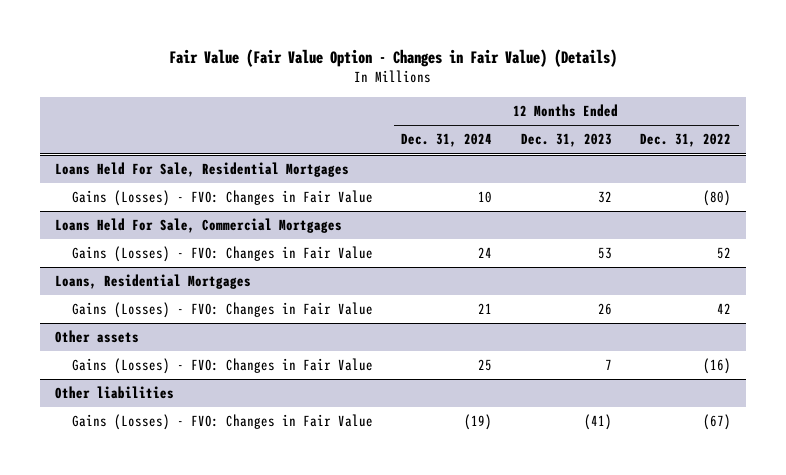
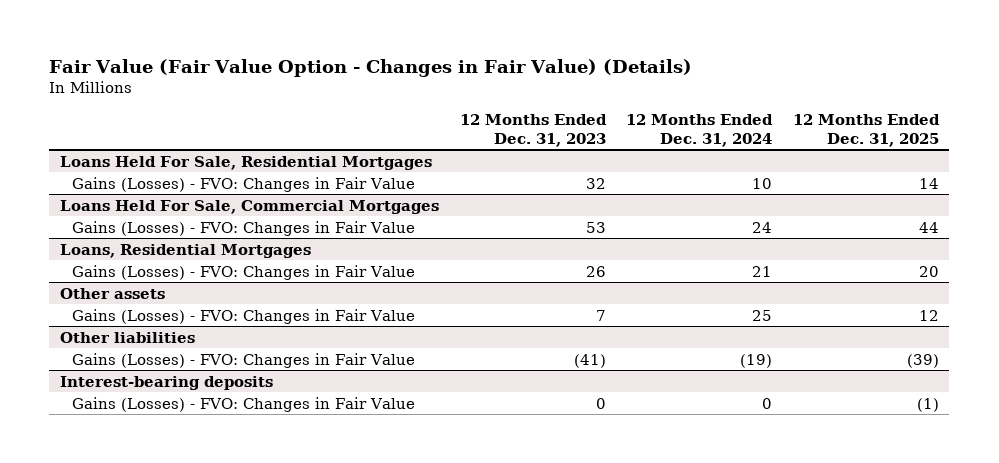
- | 12 Months Ended Dec. 31, 2024 | 12 Months Ended Dec. 31, 2023 | 12 Months Ended Dec. 31, 2022
+ | 12 Months Ended Dec. 31, 2023 | 12 Months Ended Dec. 31, 2024 | 12 Months Ended Dec. 31, 2025
+ Interest-bearing deposits
+ Gains (Losses) - FVO: Changes in Fair Value | 0 | 0 | (1)

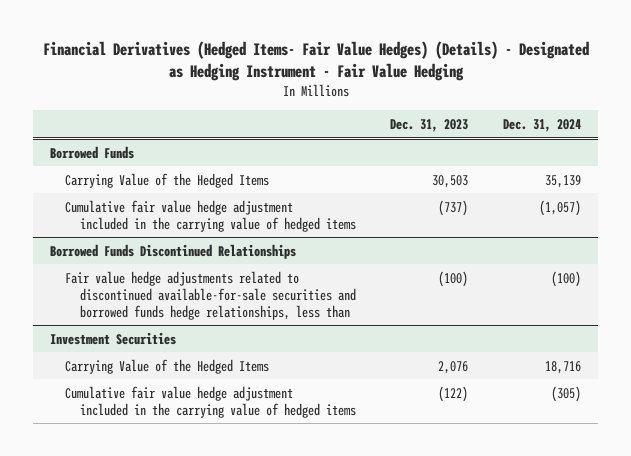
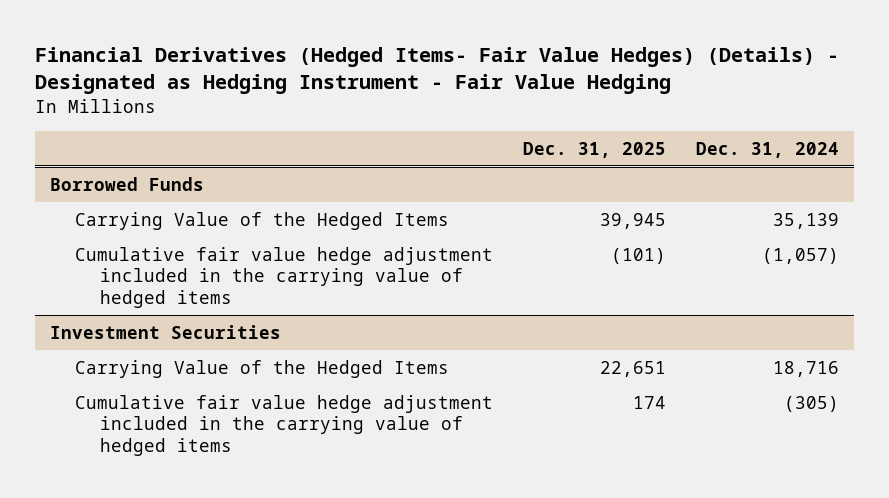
- | Dec. 31, 2023 | Dec. 31, 2024
+ | Dec. 31, 2025 | Dec. 31, 2024
- Borrowed Funds Discontinued Relationships
- Fair value hedge adjustments related to discontinued available-for-sale securities and borrowed funds hedge relationships, less than | (100) | (100)

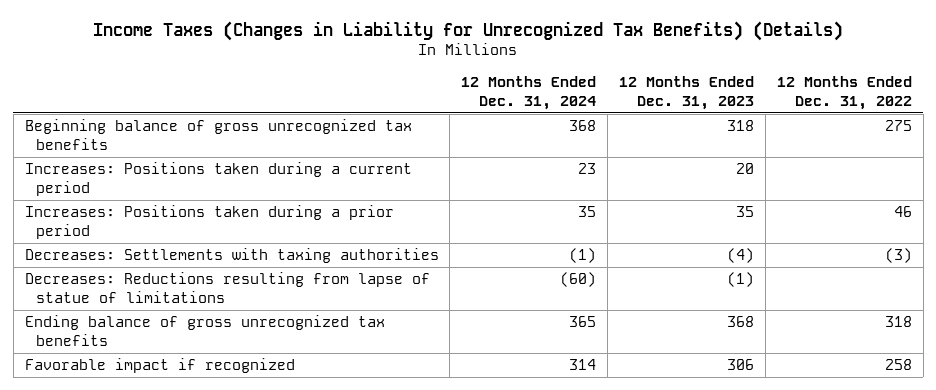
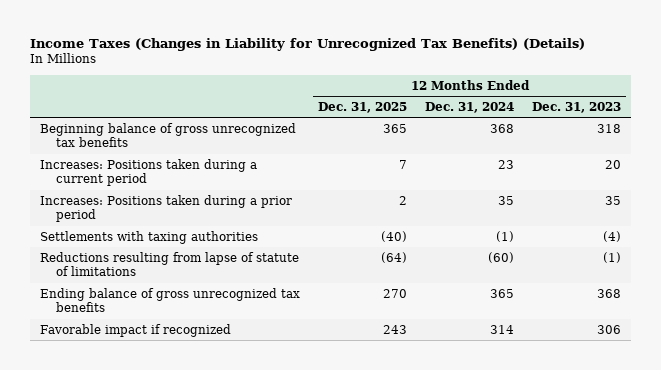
- | 12 Months Ended Dec. 31, 2024 | 12 Months Ended Dec. 31, 2023 | 12 Months Ended Dec. 31, 2022
+ | 12 Months Ended Dec. 31, 2025 | 12 Months Ended Dec. 31, 2024 | 12 Months Ended Dec. 31, 2023
- Decreases: Settlements with taxing authorities | (1) | (4) | (3)
- Decreases: Reductions resulting from lapse of statue of limitations | (60) | (1) |
+ Settlements with taxing authorities | (40) | (1) | (4)
+ Reductions resulting from lapse of statute of limitations | (64) | (60) | (1)

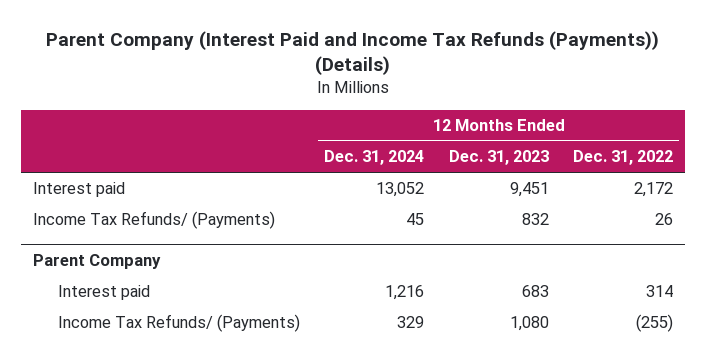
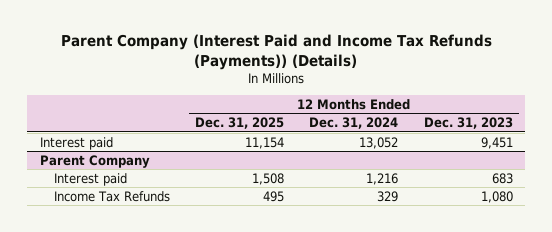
- | 12 Months Ended Dec. 31, 2024 | 12 Months Ended Dec. 31, 2023 | 12 Months Ended Dec. 31, 2022
+ | 12 Months Ended Dec. 31, 2025 | 12 Months Ended Dec. 31, 2024 | 12 Months Ended Dec. 31, 2023
- Income Tax Refunds/ (Payments) | 45 | 832 | 26
@ Parent Company
- Income Tax Refunds/ (Payments) | 329 | 1,080 | (255)
+ Income Tax Refunds | 495 | 329 | 1,080

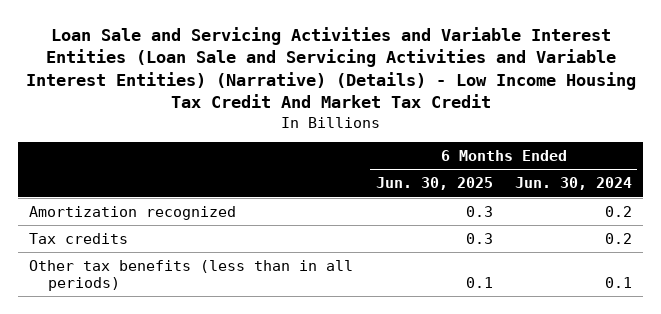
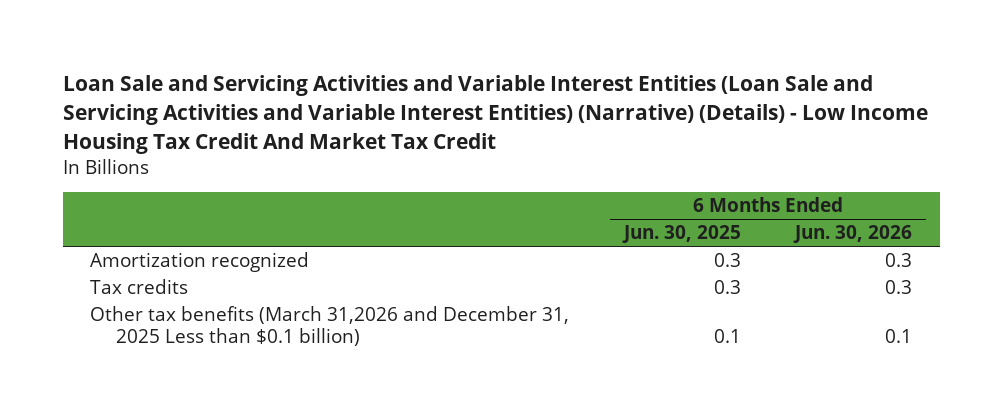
- | 6 Months Ended Jun. 30, 2025 | 6 Months Ended Jun. 30, 2024
+ | 6 Months Ended Jun. 30, 2025 | 6 Months Ended Jun. 30, 2026
- Other tax benefits (less than in all periods) | 0.1 | 0.1
+ Other tax benefits (March 31,2026 and December 31, 2025 Less than $0.1 billion) | 0.1 | 0.1

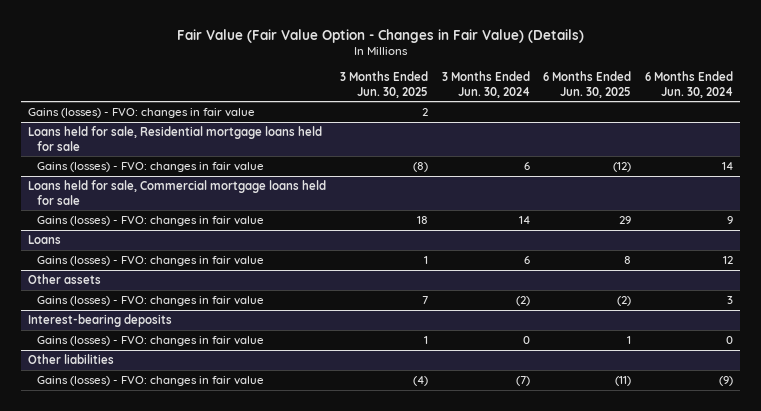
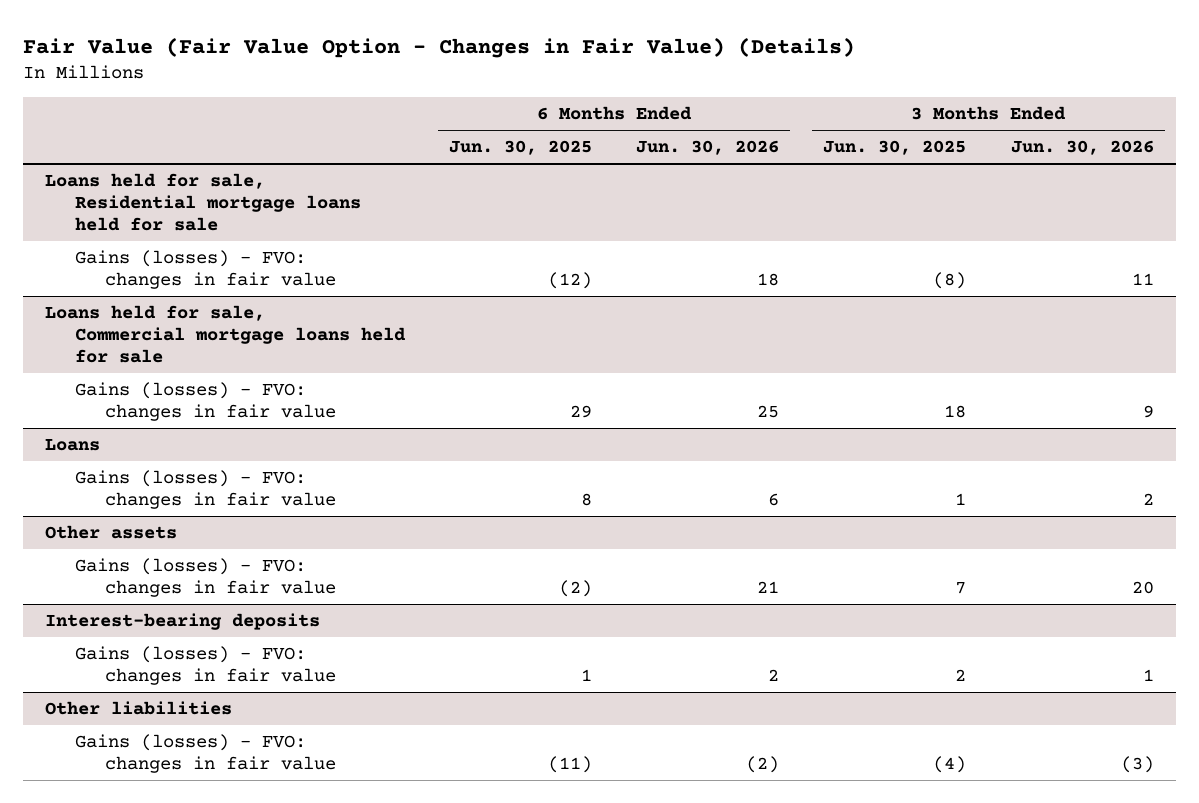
- | 3 Months Ended Jun. 30, 2025 | 3 Months Ended Jun. 30, 2024 | 6 Months Ended Jun. 30, 2025 | 6 Months Ended Jun. 30, 2024
+ | 6 Months Ended Jun. 30, 2025 | 6 Months Ended Jun. 30, 2026 | 3 Months Ended Jun. 30, 2025 | 3 Months Ended Jun. 30, 2026
- Gains (losses) - FVO: changes in fair value | 2 | | |
@ Interest-bearing deposits
- Gains (losses) - FVO: changes in fair value | 1 | 0 | 1 | 0
+ Gains (losses) - FVO: changes in fair value | 1 | 2 | 2 | 1

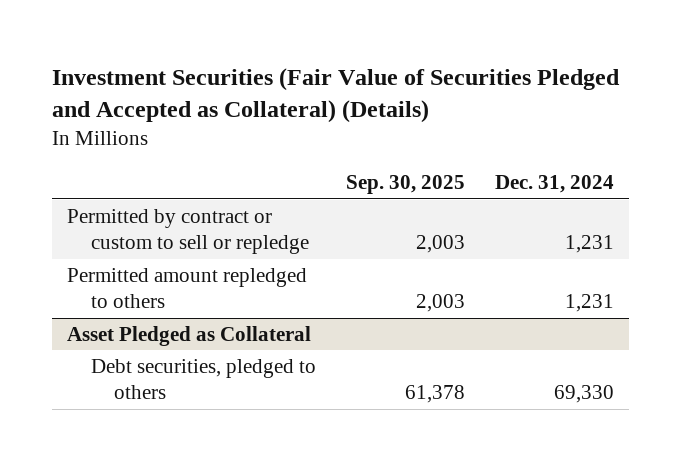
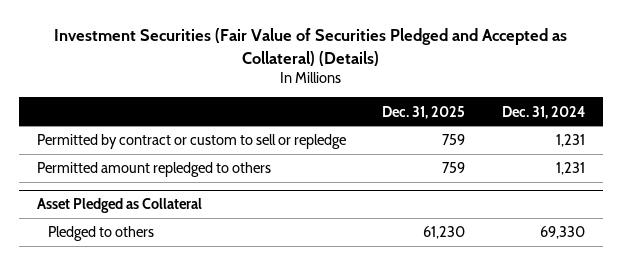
- | Sep. 30, 2025 | Dec. 31, 2024
+ | Dec. 31, 2025 | Dec. 31, 2024
@ Asset Pledged as Collateral
- Debt securities, pledged to others | 61,378 | 69,330
+ Pledged to others | 61,230 | 69,330

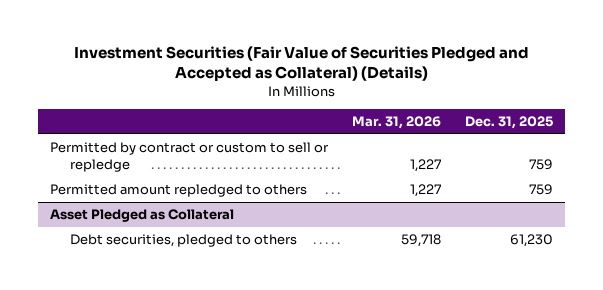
- | Dec. 31, 2025 | Dec. 31, 2024
+ | Mar. 31, 2026 | Dec. 31, 2025
@ Asset Pledged as Collateral
- Pledged to others | 61,230 | 69,330
+ Debt securities, pledged to others | 59,718 | 61,230

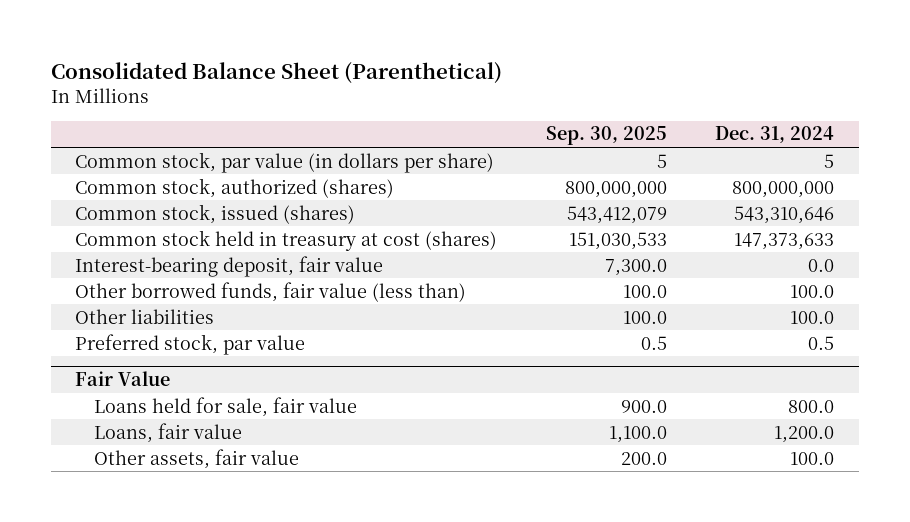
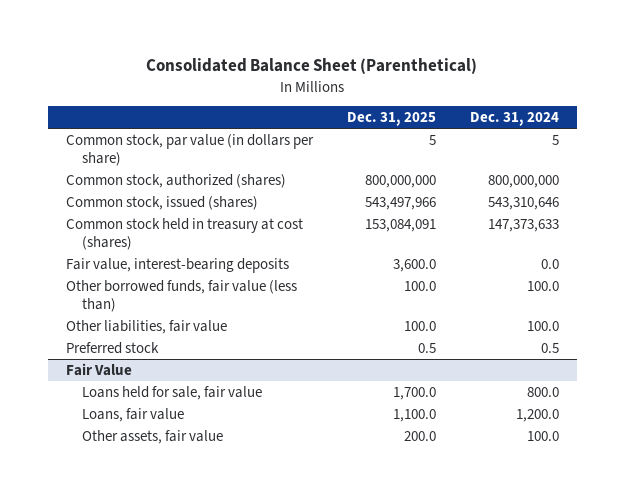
- | Sep. 30, 2025 | Dec. 31, 2024
+ | Dec. 31, 2025 | Dec. 31, 2024
- Interest-bearing deposit, fair value | 7,300.0 | 0.0
+ Fair value, interest-bearing deposits | 3,600.0 | 0.0
- Other liabilities | 100.0 | 100.0
- Preferred stock, par value | 0.5 | 0.5
+ Other liabilities, fair value | 100.0 | 100.0
+ Preferred stock | 0.5 | 0.5

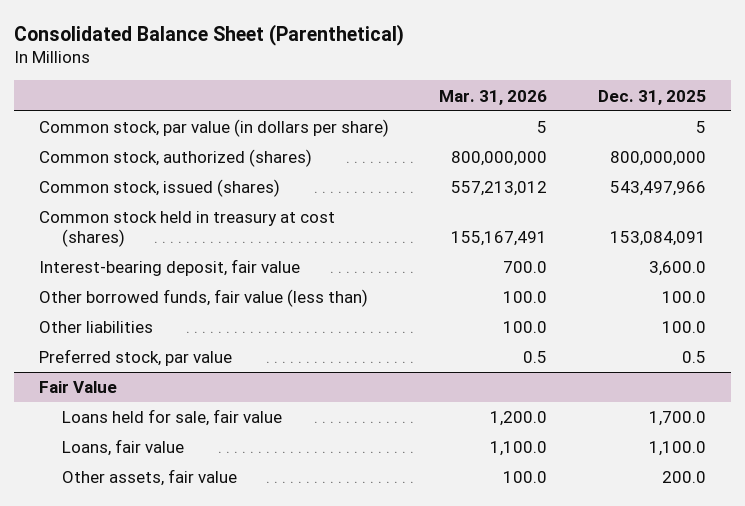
- | Dec. 31, 2025 | Dec. 31, 2024
+ | Mar. 31, 2026 | Dec. 31, 2025
- Fair value, interest-bearing deposits | 3,600.0 | 0.0
+ Interest-bearing deposit, fair value | 700.0 | 3,600.0
- Other liabilities, fair value | 100.0 | 100.0
- Preferred stock | 0.5 | 0.5
+ Other liabilities | 100.0 | 100.0
+ Preferred stock, par value | 0.5 | 0.5

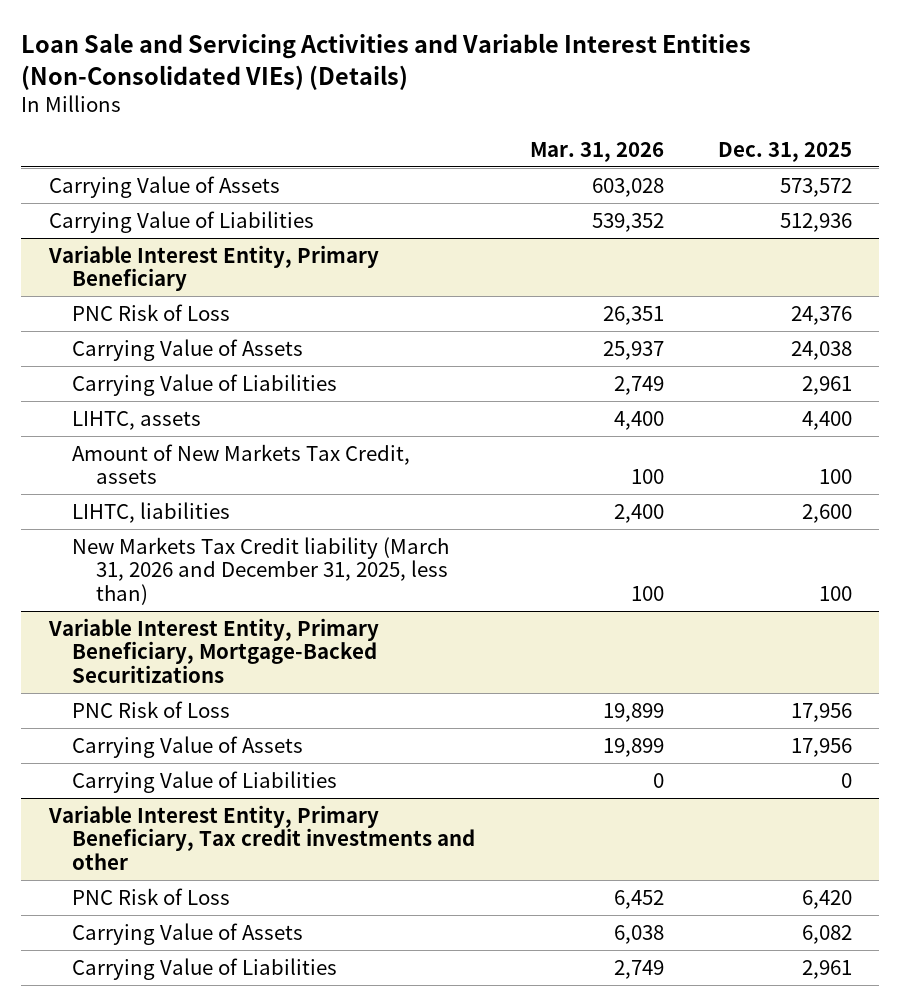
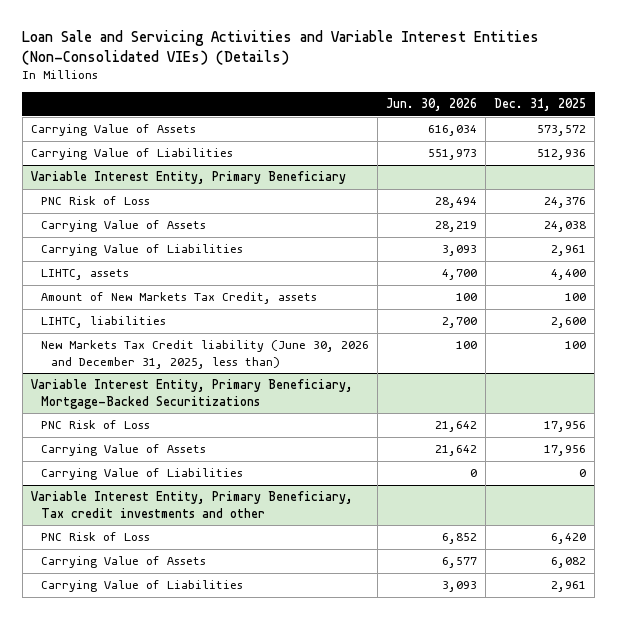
- | Mar. 31, 2026 | Dec. 31, 2025
+ | Jun. 30, 2026 | Dec. 31, 2025
@ Variable Interest Entity, Primary Beneficiary
- New Markets Tax Credit liability (March 31, 2026 and December 31, 2025, less than) | 100 | 100
+ New Markets Tax Credit liability (June 30, 2026 and December 31, 2025, less than) | 100 | 100

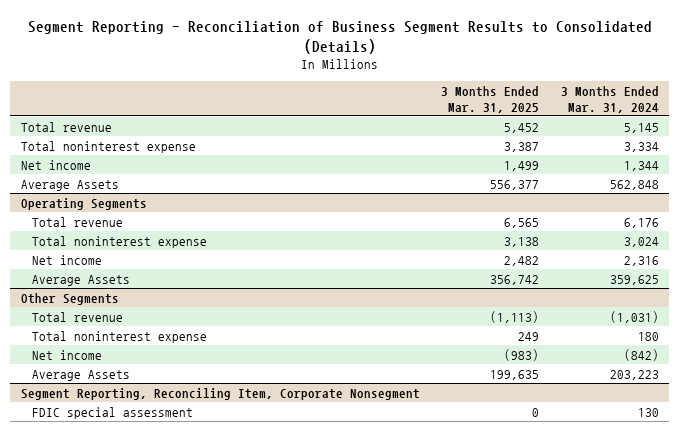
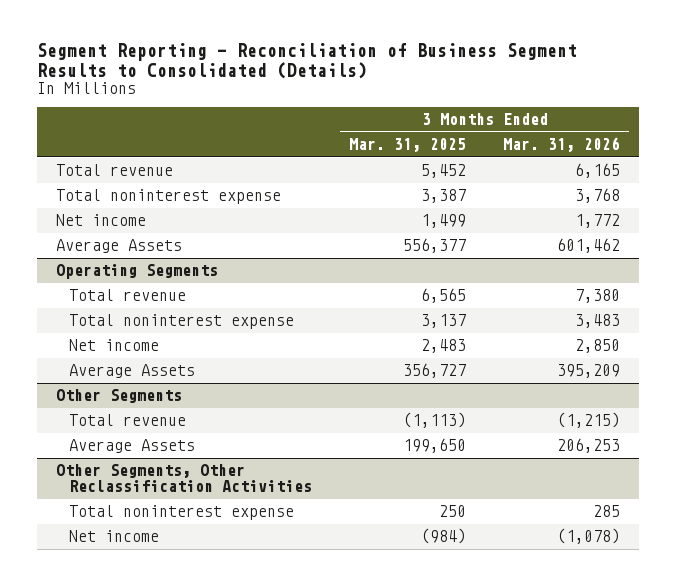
- | 3 Months Ended Mar. 31, 2025 | 3 Months Ended Mar. 31, 2024
+ | 3 Months Ended Mar. 31, 2025 | 3 Months Ended Mar. 31, 2026
@ Operating Segments
- Total noninterest expense | 3,138 | 3,024
- Net income | 2,482 | 2,316
- Average Assets | 356,742 | 359,625
+ Total noninterest expense | 3,137 | 3,483
+ Net income | 2,483 | 2,850
+ Average Assets | 356,727 | 395,209
@ Other Segments
- Total noninterest expense | 249 | 180
- Net income | (983) | (842)
- Average Assets | 199,635 | 203,223
- Segment Reporting, Reconciling Item, Corporate Nonsegment
- FDIC special assessment | 0 | 130
@ Other Segments
+ Average Assets | 199,650 | 206,253
+ Other Segments, Other Reclassification Activities
+ Total noninterest expense | 250 | 285
+ Net income | (984) | (1,078)

